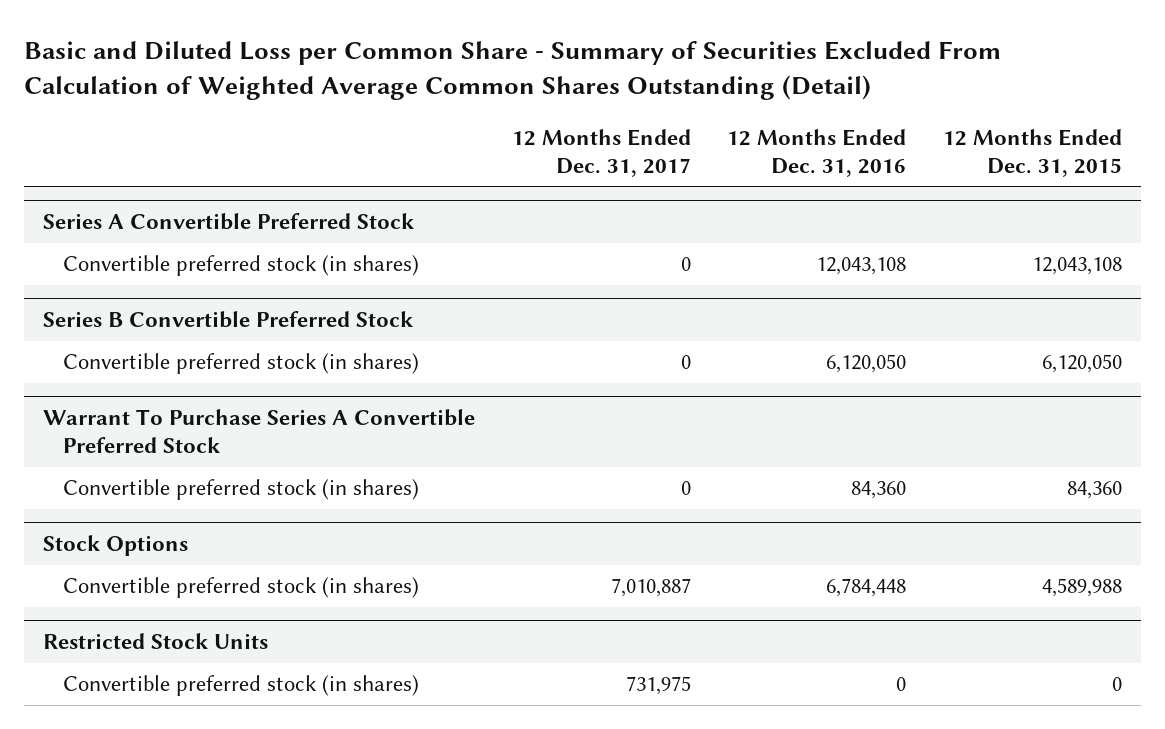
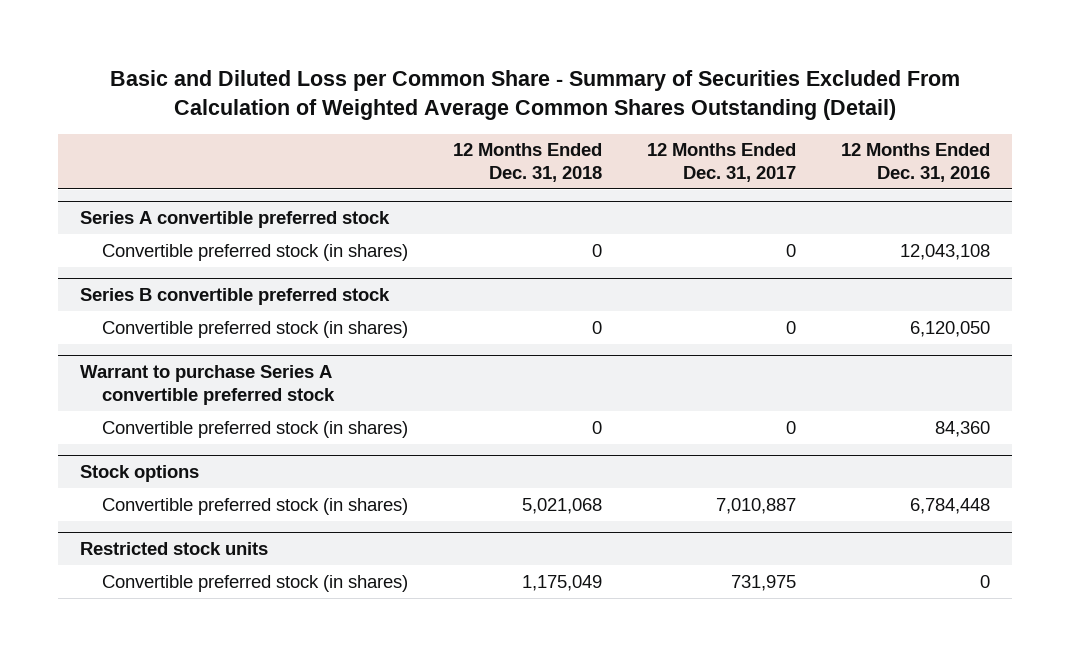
- | 12 Months Ended Dec. 31, 2017 | 12 Months Ended Dec. 31, 2016 | 12 Months Ended Dec. 31, 2015
+ | 12 Months Ended Dec. 31, 2018 | 12 Months Ended Dec. 31, 2017 | 12 Months Ended Dec. 31, 2016
- Series A Convertible Preferred Stock
+ Series A convertible preferred stock
- Series B Convertible Preferred Stock
+ Series B convertible preferred stock
- Warrant To Purchase Series A Convertible Preferred Stock
+ Warrant to purchase Series A convertible preferred stock
- Stock Options
+ Stock options
- Restricted Stock Units
+ Restricted stock units

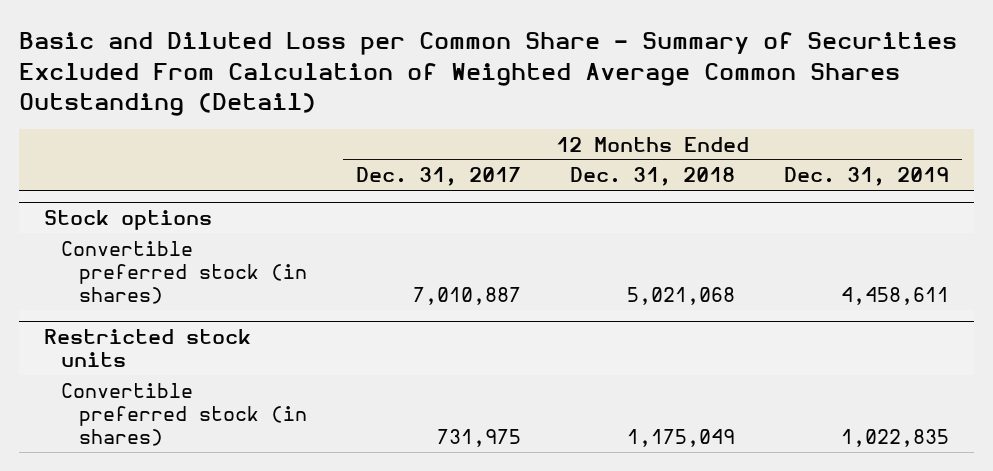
- | 12 Months Ended Dec. 31, 2018 | 12 Months Ended Dec. 31, 2017 | 12 Months Ended Dec. 31, 2016
+ | 12 Months Ended Dec. 31, 2017 | 12 Months Ended Dec. 31, 2018 | 12 Months Ended Dec. 31, 2019
- Series A convertible preferred stock
- Convertible preferred stock (in shares) | 0 | 0 | 12,043,108
- Series B convertible preferred stock
- Convertible preferred stock (in shares) | 0 | 0 | 6,120,050
- Warrant to purchase Series A convertible preferred stock
- Convertible preferred stock (in shares) | 0 | 0 | 84,360

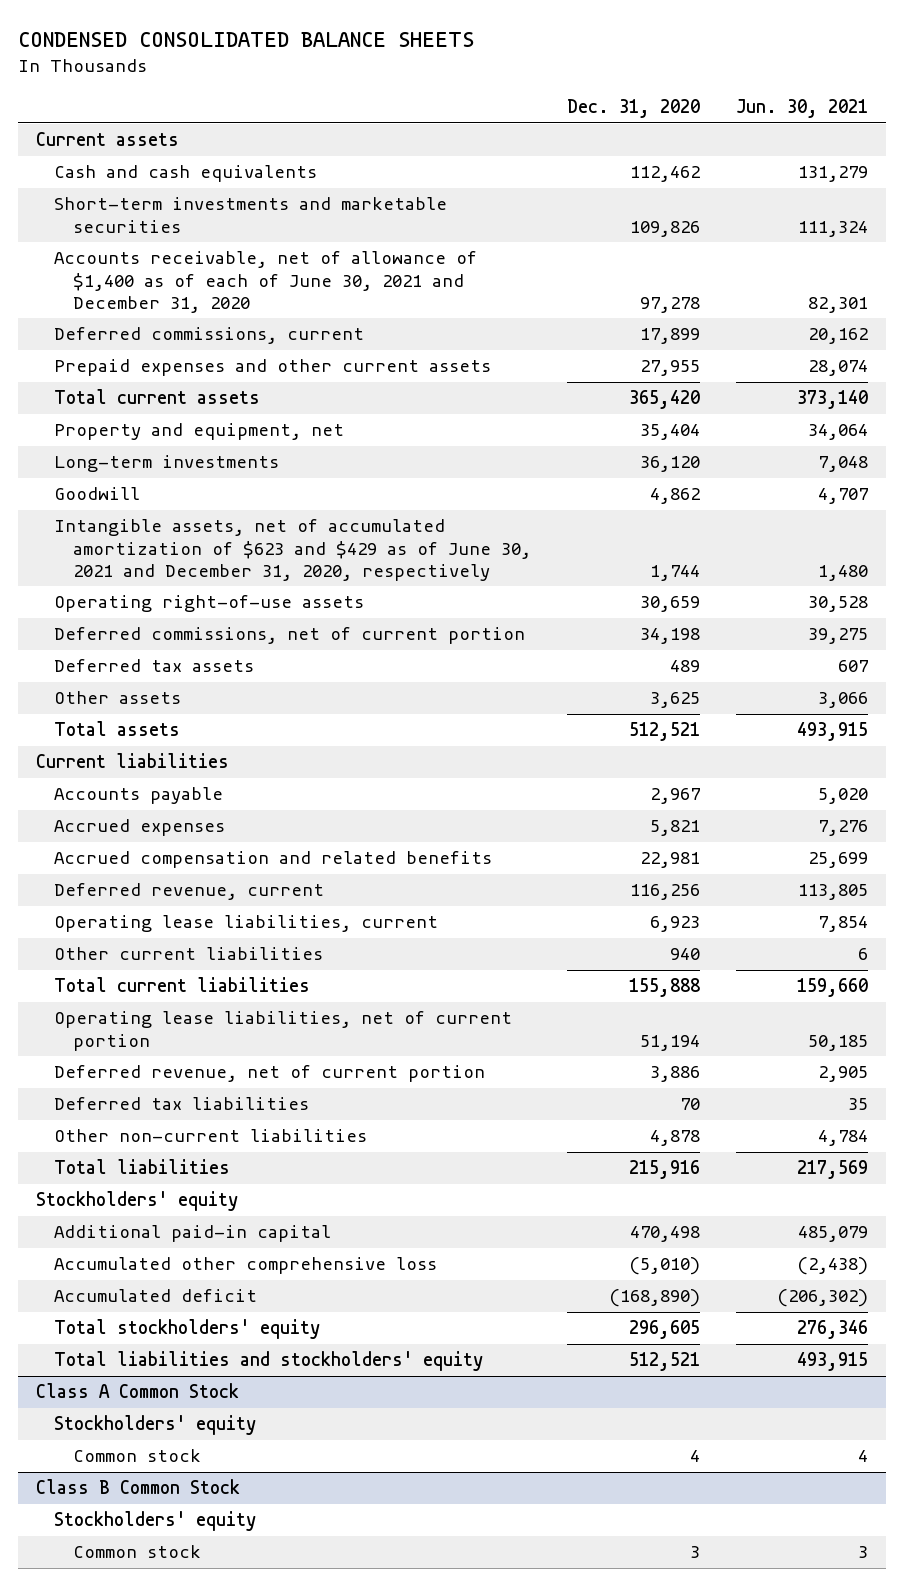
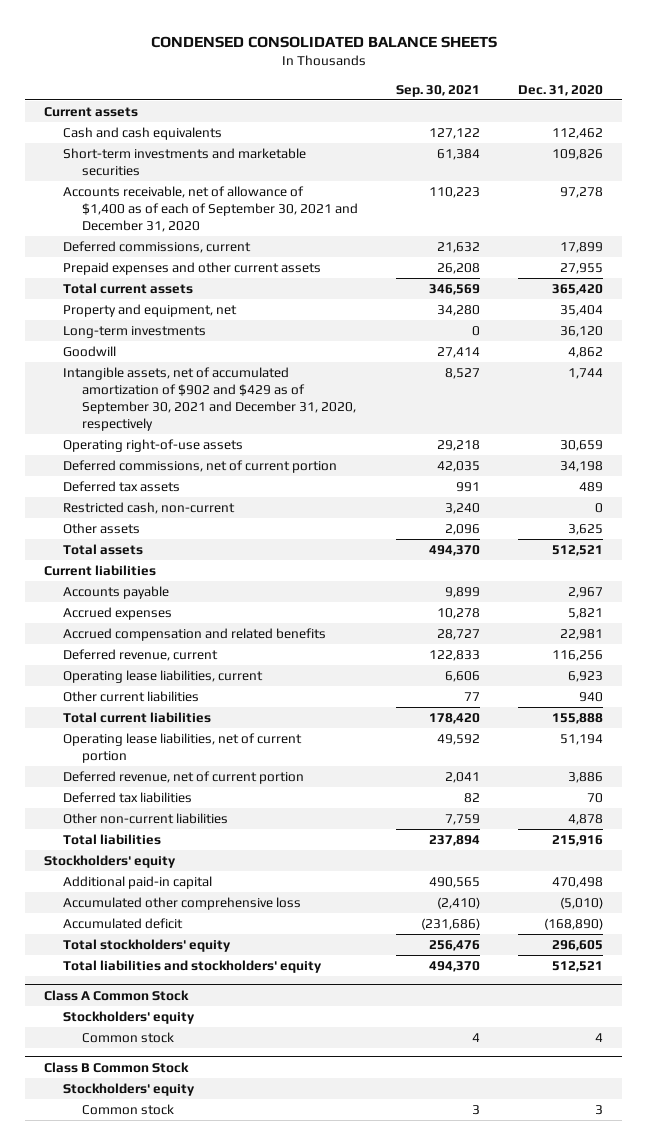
- | Dec. 31, 2020 | Jun. 30, 2021
+ | Sep. 30, 2021 | Dec. 31, 2020
- Accounts receivable, net of allowance of $1,400 as of each of June 30, 2021 and December 31, 2020 | 97,278 | 82,301
+ Accounts receivable, net of allowance of $1,400 as of each of September 30, 2021 and December 31, 2020 | 110,223 | 97,278
- Intangible assets, net of accumulated amortization of $623 and $429 as of June 30, 2021 and December 31, 2020, respectively | 1,744 | 1,480
+ Intangible assets, net of accumulated amortization of $902 and $429 as of September 30, 2021 and December 31, 2020, respectively | 8,527 | 1,744
+ Restricted cash, non-current | 3,240 | 0

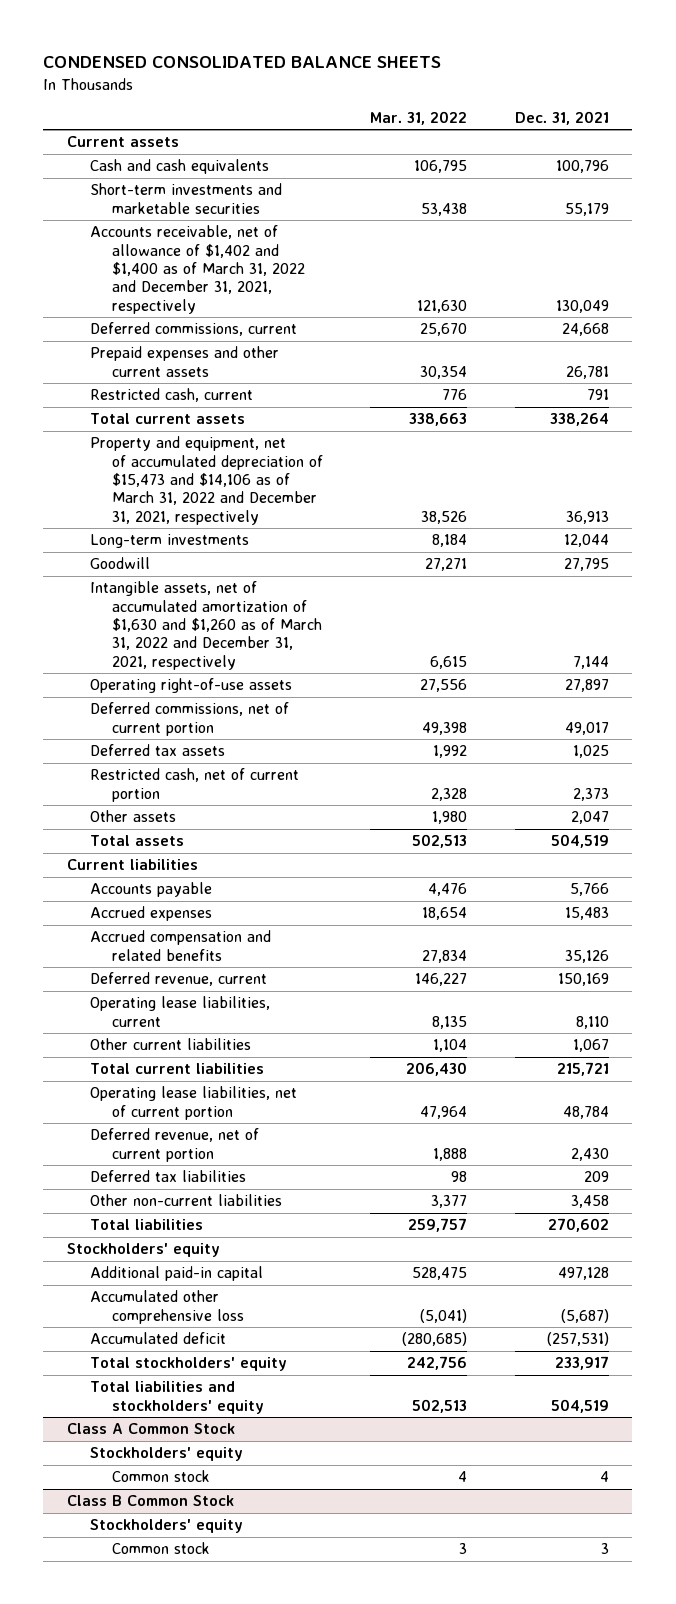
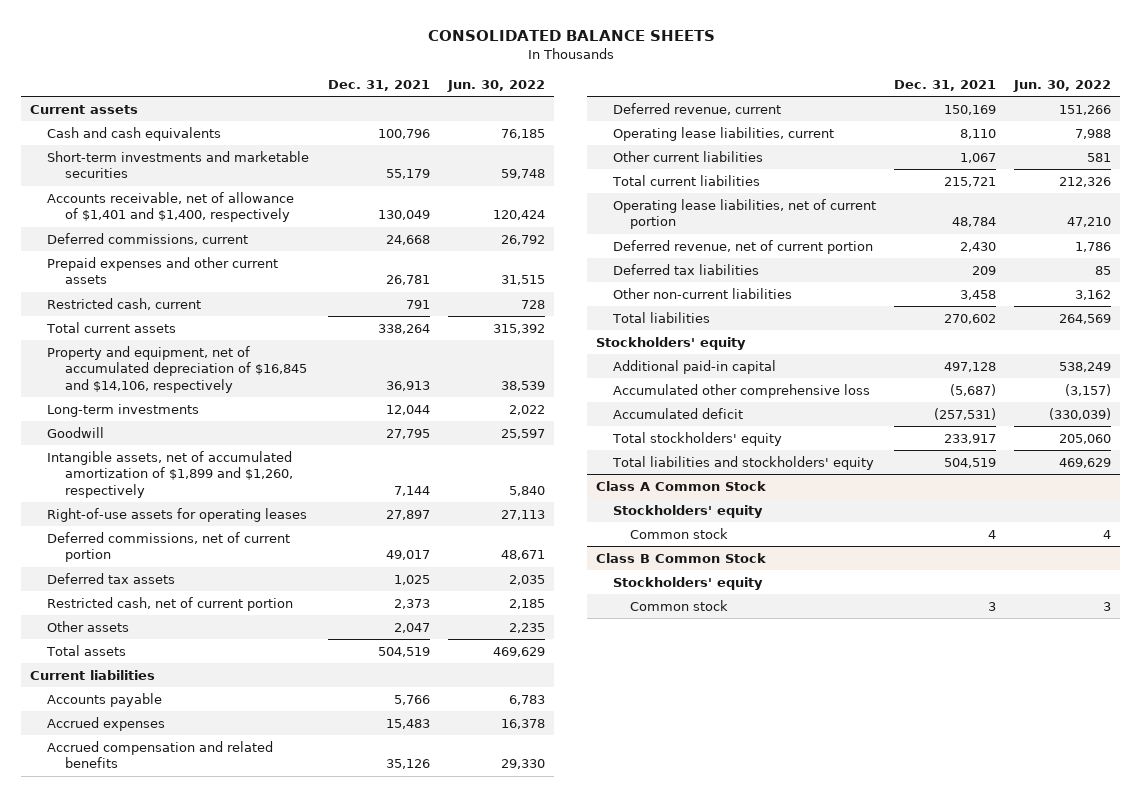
- CONDENSED CONSOLIDATED BALANCE SHEETS
+ CONSOLIDATED BALANCE SHEETS
- | Mar. 31, 2022 | Dec. 31, 2021
+ | Dec. 31, 2021 | Jun. 30, 2022
- Accounts receivable, net of allowance of $1,402 and $1,400 as of March 31, 2022 and December 31, 2021, respectively | 121,630 | 130,049
+ Accounts receivable, net of allowance of $1,401 and $1,400, respectively | 130,049 | 120,424
- Property and equipment, net of accumulated depreciation of $15,473 and $14,106 as of March 31, 2022 and December 31, 2021, respectively | 38,526 | 36,913
+ Property and equipment, net of accumulated depreciation of $16,845 and $14,106, respectively | 36,913 | 38,539
- Intangible assets, net of accumulated amortization of $1,630 and $1,260 as of March 31, 2022 and December 31, 2021, respectively | 6,615 | 7,144
- Operating right-of-use assets | 27,556 | 27,897
+ Intangible assets, net of accumulated amortization of $1,899 and $1,260, respectively | 7,144 | 5,840
+ Right-of-use assets for operating leases | 27,897 | 27,113

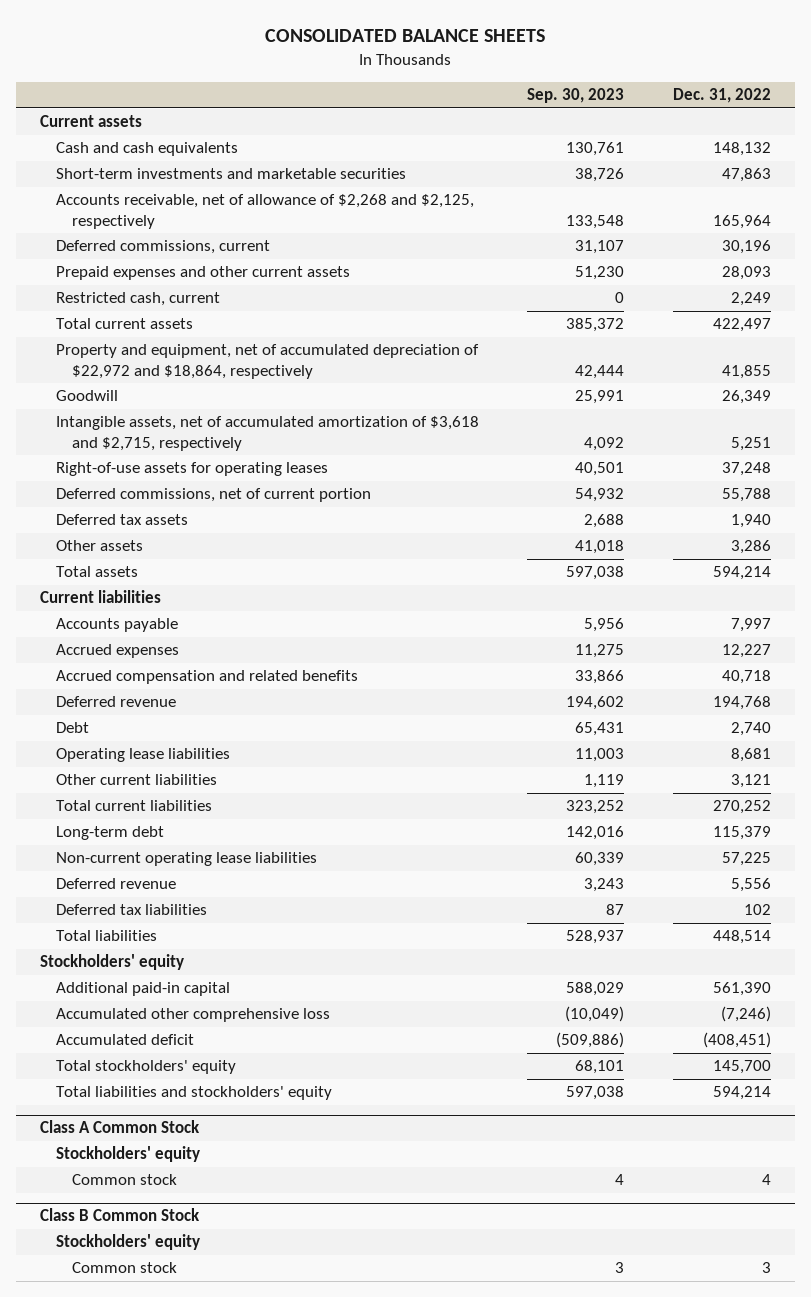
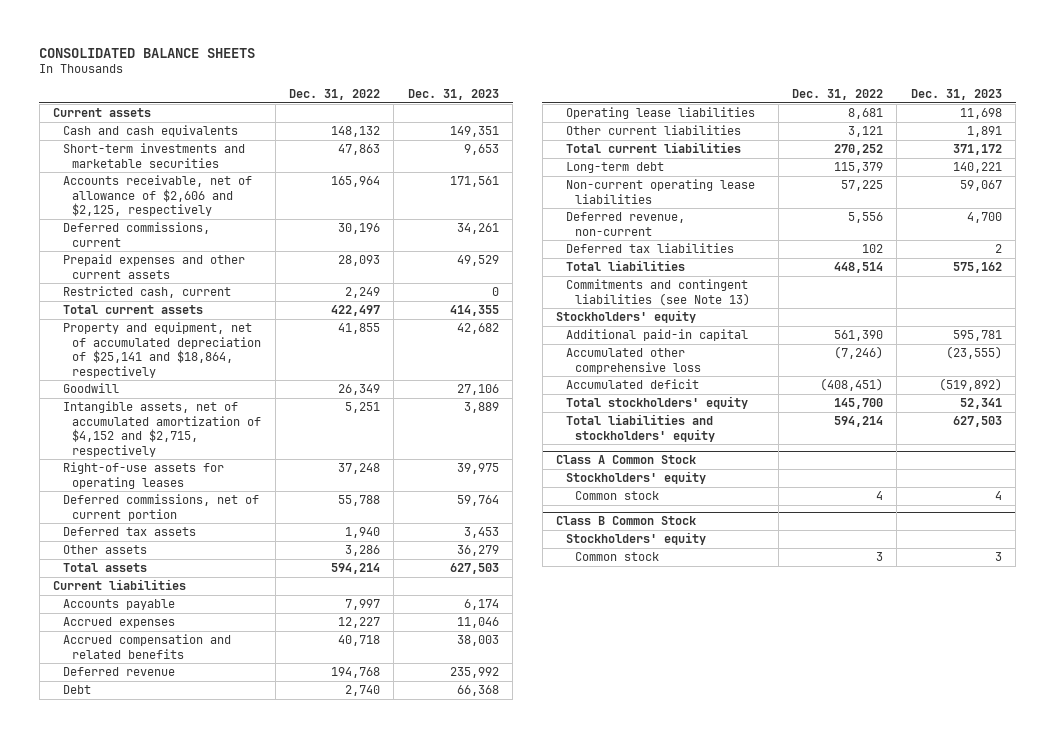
- | Sep. 30, 2023 | Dec. 31, 2022
+ | Dec. 31, 2022 | Dec. 31, 2023
- Accounts receivable, net of allowance of $2,268 and $2,125, respectively | 133,548 | 165,964
+ Accounts receivable, net of allowance of $2,606 and $2,125, respectively | 165,964 | 171,561
- Property and equipment, net of accumulated depreciation of $22,972 and $18,864, respectively | 42,444 | 41,855
+ Property and equipment, net of accumulated depreciation of $25,141 and $18,864, respectively | 41,855 | 42,682
- Intangible assets, net of accumulated amortization of $3,618 and $2,715, respectively | 4,092 | 5,251
+ Intangible assets, net of accumulated amortization of $4,152 and $2,715, respectively | 5,251 | 3,889
- Deferred revenue | 3,243 | 5,556
+ Deferred revenue, non-current | 5,556 | 4,700
+ Commitments and contingent liabilities (see Note 13)

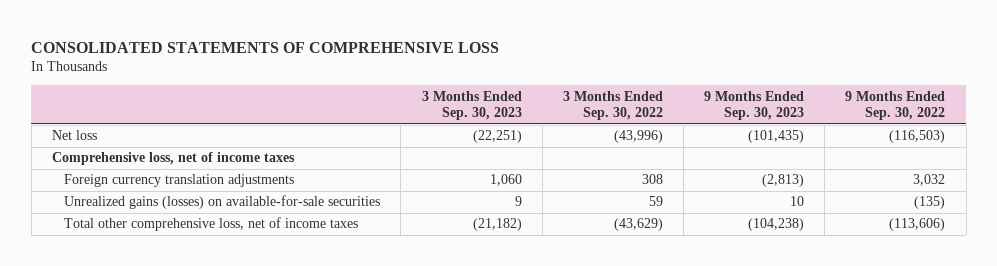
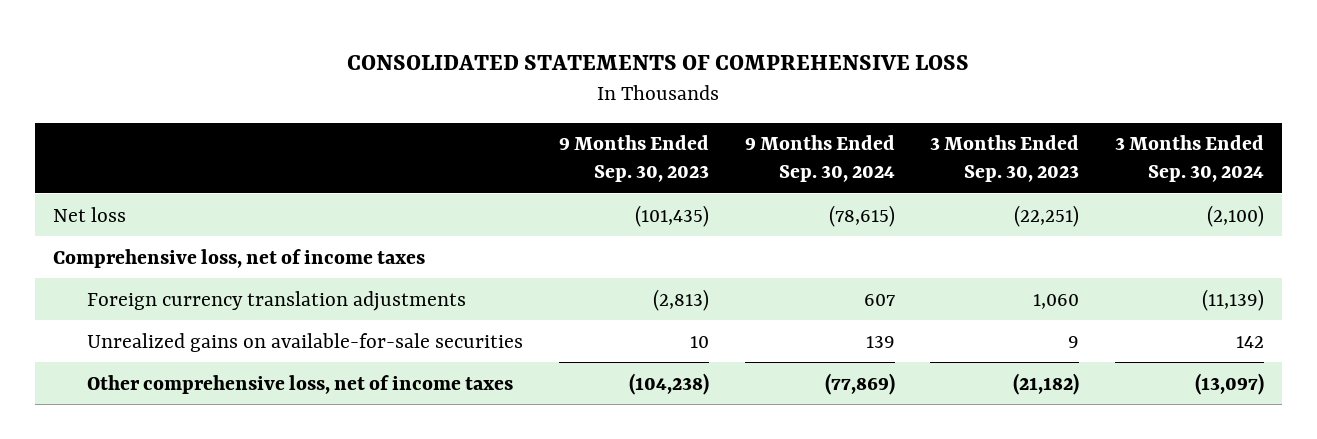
- | 3 Months Ended Sep. 30, 2023 | 3 Months Ended Sep. 30, 2022 | 9 Months Ended Sep. 30, 2023 | 9 Months Ended Sep. 30, 2022
+ | 9 Months Ended Sep. 30, 2023 | 9 Months Ended Sep. 30, 2024 | 3 Months Ended Sep. 30, 2023 | 3 Months Ended Sep. 30, 2024
- Unrealized gains (losses) on available-for-sale securities | 9 | 59 | 10 | (135)
- Total other comprehensive loss, net of income taxes | (21,182) | (43,629) | (104,238) | (113,606)
+ Unrealized gains on available-for-sale securities | 10 | 139 | 9 | 142
+ Other comprehensive loss, net of income taxes | (104,238) | (77,869) | (21,182) | (13,097)

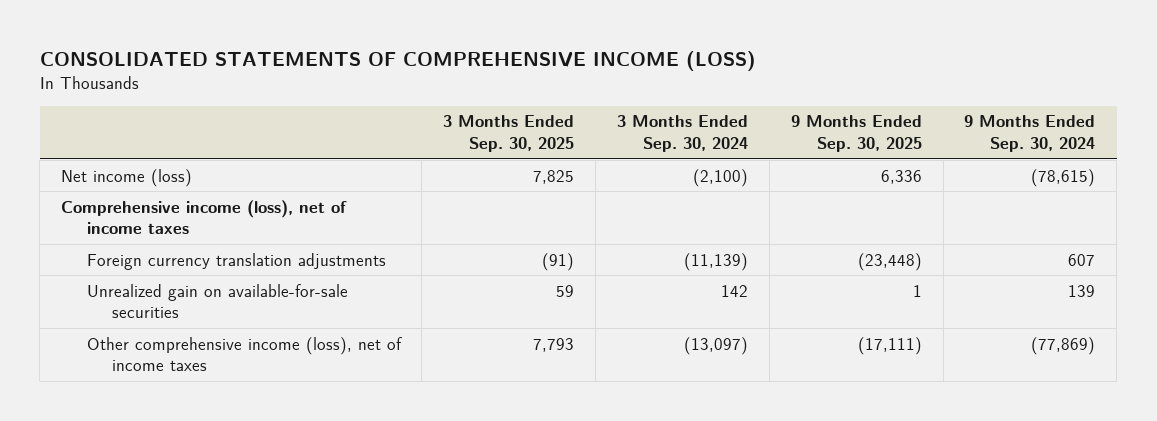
- CONSOLIDATED STATEMENTS OF COMPREHENSIVE LOSS
+ CONSOLIDATED STATEMENTS OF COMPREHENSIVE INCOME (LOSS)
- | 9 Months Ended Sep. 30, 2023 | 9 Months Ended Sep. 30, 2024 | 3 Months Ended Sep. 30, 2023 | 3 Months Ended Sep. 30, 2024
+ | 3 Months Ended Sep. 30, 2025 | 3 Months Ended Sep. 30, 2024 | 9 Months Ended Sep. 30, 2025 | 9 Months Ended Sep. 30, 2024
- Net loss | (101,435) | (78,615) | (22,251) | (2,100)
- Comprehensive loss, net of income taxes
+ Net income (loss) | 7,825 | (2,100) | 6,336 | (78,615)
+ Comprehensive income (loss), net of income taxes
- Unrealized gains on available-for-sale securities | 10 | 139 | 9 | 142
- Other comprehensive loss, net of income taxes | (104,238) | (77,869) | (21,182) | (13,097)
+ Unrealized gain on available-for-sale securities | 59 | 142 | 1 | 139
+ Other comprehensive income (loss), net of income taxes | 7,793 | (13,097) | (17,111) | (77,869)

